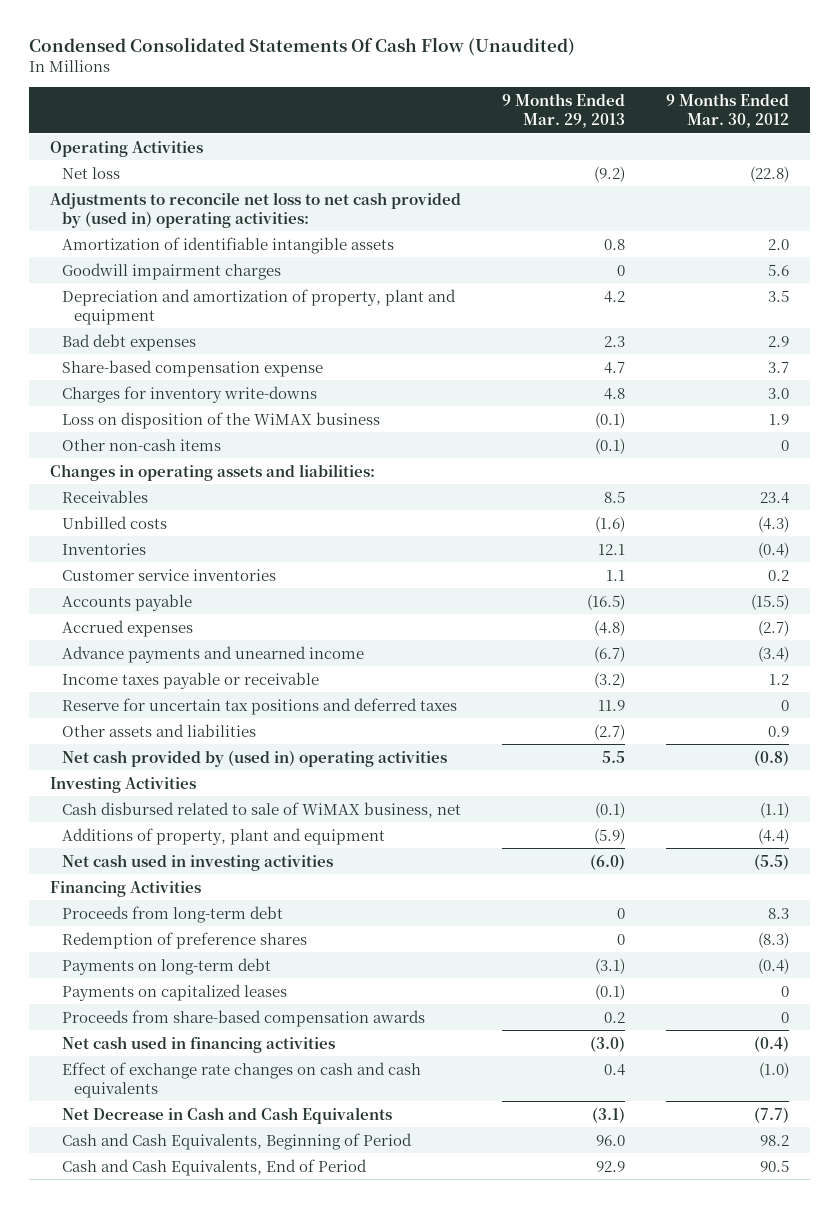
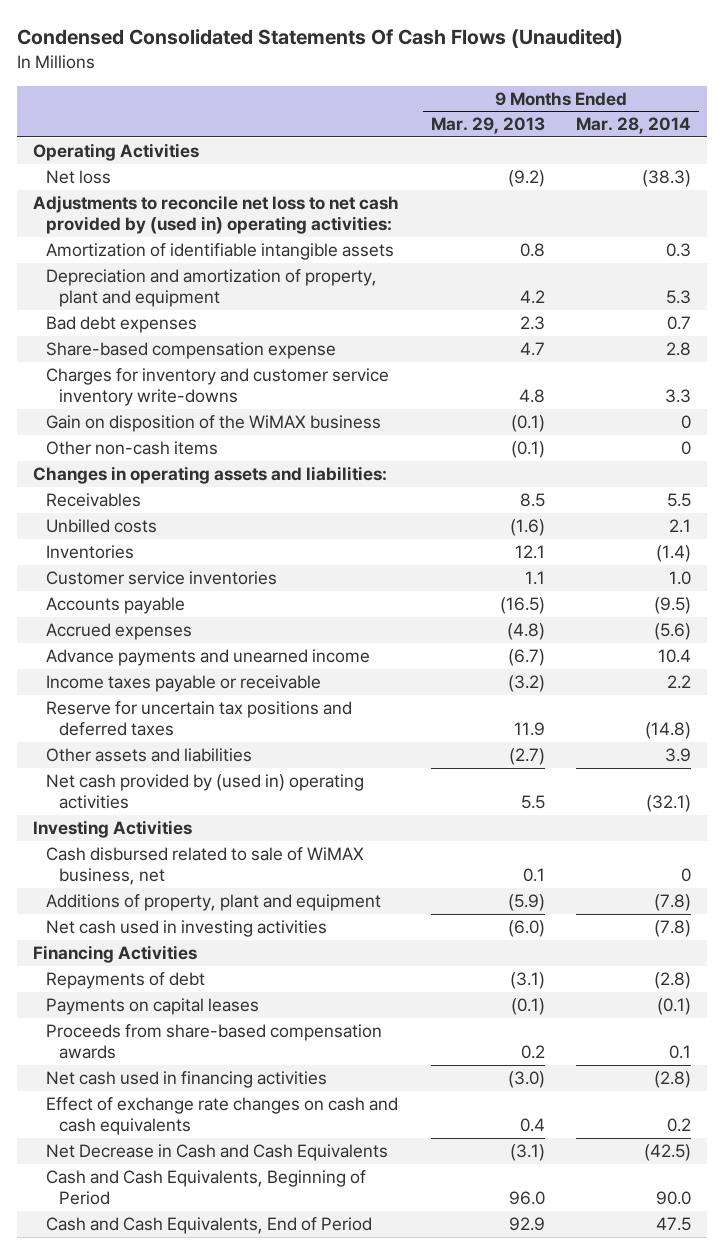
- Condensed Consolidated Statements Of Cash Flow (Unaudited)
+ Condensed Consolidated Statements Of Cash Flows (Unaudited)
- | 9 Months Ended Mar. 29, 2013 | 9 Months Ended Mar. 30, 2012
+ | 9 Months Ended Mar. 29, 2013 | 9 Months Ended Mar. 28, 2014
- Goodwill impairment charges | 0 | 5.6
- Charges for inventory write-downs | 4.8 | 3.0
- Loss on disposition of the WiMAX business | (0.1) | 1.9
+ Charges for inventory and customer service inventory write-downs | 4.8 | 3.3
+ Gain on disposition of the WiMAX business | (0.1) | 0
- Cash disbursed related to sale of WiMAX business, net | (0.1) | (1.1)
+ Cash disbursed related to sale of WiMAX business, net | 0.1 | 0
- Proceeds from long-term debt | 0 | 8.3
- Redemption of preference shares | 0 | (8.3)
- Payments on long-term debt | (3.1) | (0.4)
- Payments on capitalized leases | (0.1) | 0
+ Repayments of debt | (3.1) | (2.8)
+ Payments on capital leases | (0.1) | (0.1)

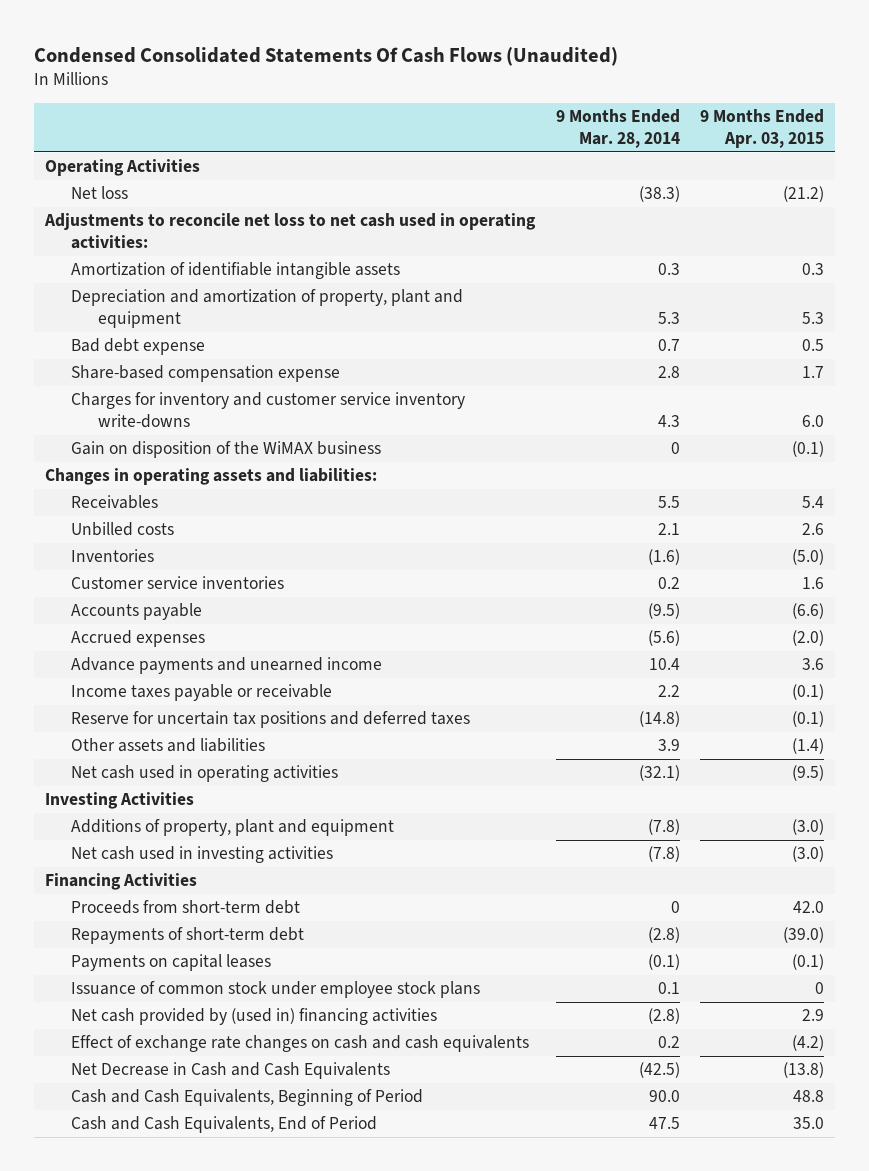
- | 9 Months Ended Mar. 29, 2013 | 9 Months Ended Mar. 28, 2014
+ | 9 Months Ended Mar. 28, 2014 | 9 Months Ended Apr. 03, 2015
- Adjustments to reconcile net loss to net cash provided by (used in) operating activities:
+ Adjustments to reconcile net loss to net cash used in operating activities:
- Bad debt expenses | 2.3 | 0.7
+ Bad debt expense | 0.7 | 0.5
- Charges for inventory and customer service inventory write-downs | 4.8 | 3.3
+ Charges for inventory and customer service inventory write-downs | 4.3 | 6.0
- Other non-cash items | (0.1) | 0
- Inventories | 12.1 | (1.4)
- Customer service inventories | 1.1 | 1.0
+ Inventories | (1.6) | (5.0)
+ Customer service inventories | 0.2 | 1.6
- Net cash provided by (used in) operating activities | 5.5 | (32.1)
+ Net cash used in operating activities | (32.1) | (9.5)
- Cash disbursed related to sale of WiMAX business, net | 0.1 | 0
- Repayments of debt | (3.1) | (2.8)
+ Proceeds from short-term debt | 0 | 42.0
+ Repayments of short-term debt | (2.8) | (39.0)
- Proceeds from share-based compensation awards | 0.2 | 0.1
- Net cash used in financing activities | (3.0) | (2.8)
+ Issuance of common stock under employee stock plans | 0.1 | 0
+ Net cash provided by (used in) financing activities | (2.8) | 2.9

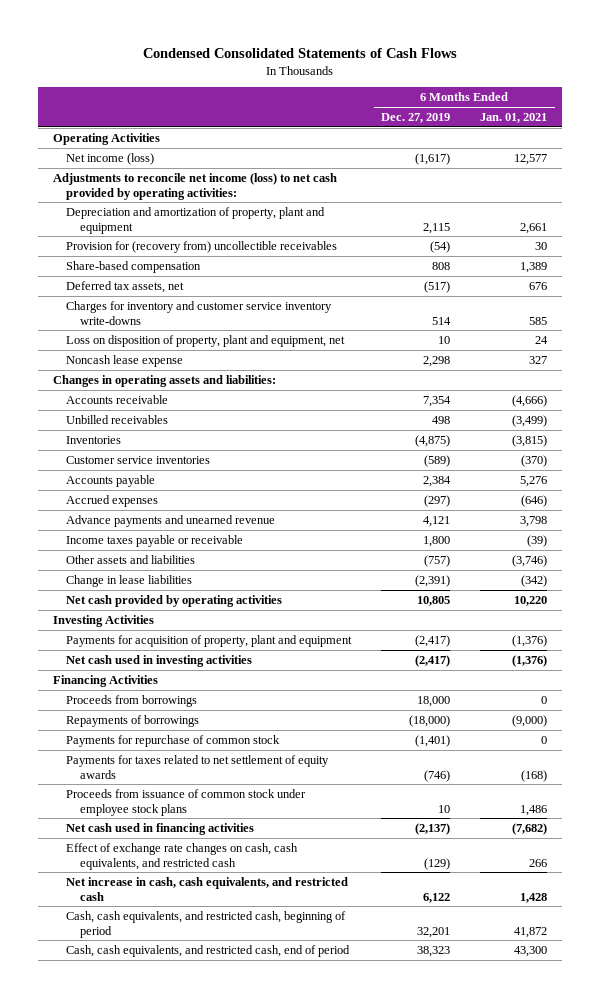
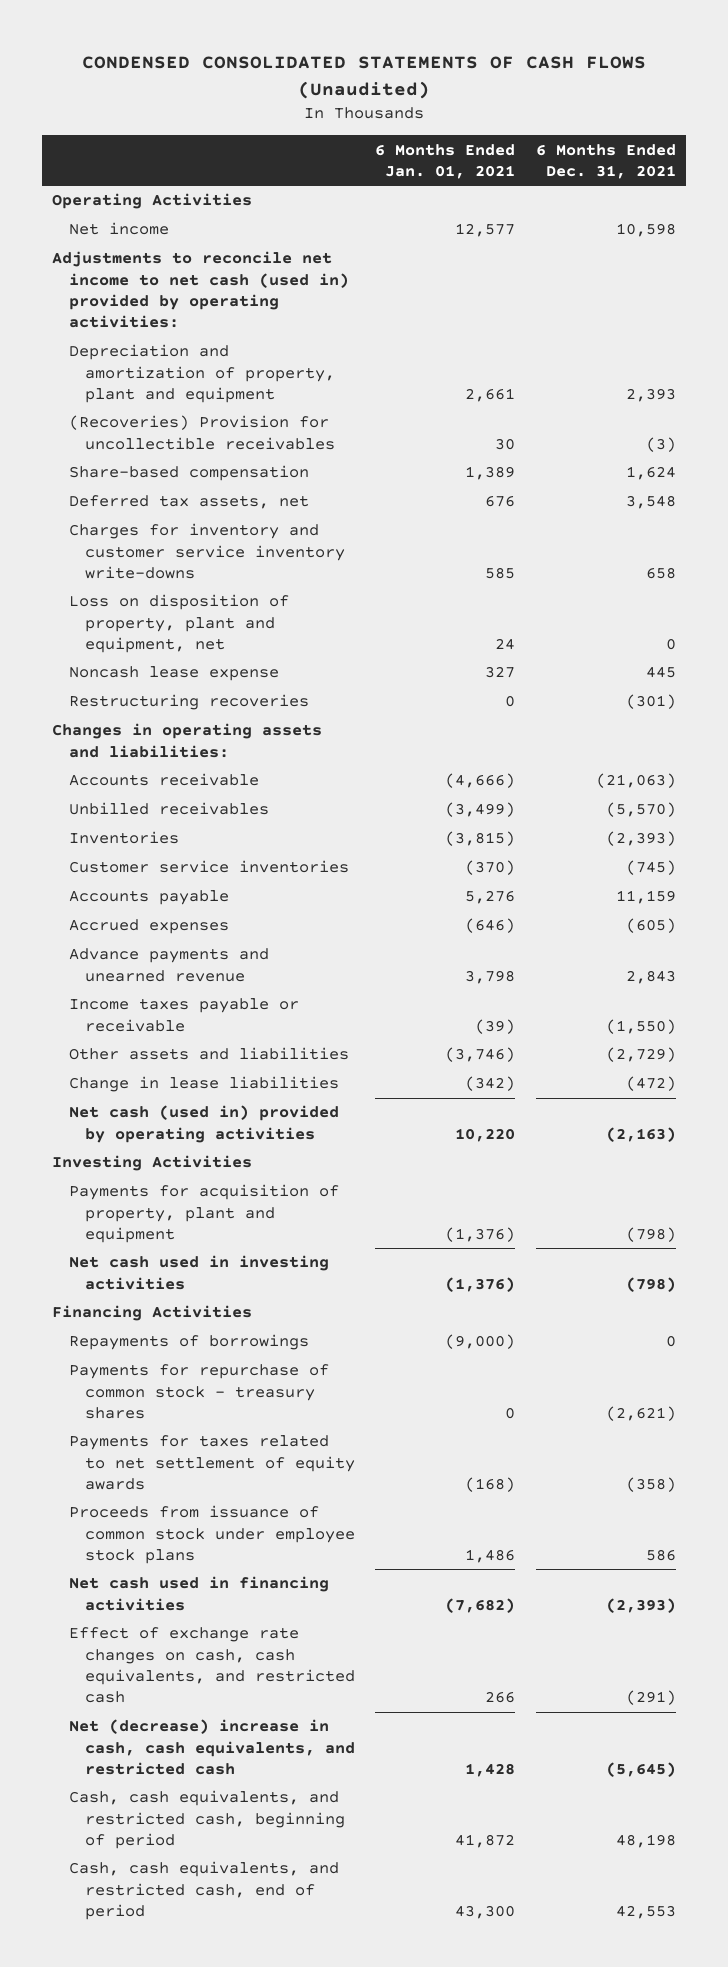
- Condensed Consolidated Statements of Cash Flows
+ CONDENSED CONSOLIDATED STATEMENTS OF CASH FLOWS (Unaudited)
- | 6 Months Ended Dec. 27, 2019 | 6 Months Ended Jan. 01, 2021
+ | 6 Months Ended Jan. 01, 2021 | 6 Months Ended Dec. 31, 2021
- Net income (loss) | (1,617) | 12,577
- Adjustments to reconcile net income (loss) to net cash provided by operating activities:
+ Net income | 12,577 | 10,598
+ Adjustments to reconcile net income to net cash (used in) provided by operating activities:
- Provision for (recovery from) uncollectible receivables | (54) | 30
+ (Recoveries) Provision for uncollectible receivables | 30 | (3)
+ Restructuring recoveries | 0 | (301)
- Net cash provided by operating activities | 10,805 | 10,220
+ Net cash (used in) provided by operating activities | 10,220 | (2,163)
- Proceeds from borrowings | 18,000 | 0
- Payments for repurchase of common stock | (1,401) | 0
+ Payments for repurchase of common stock - treasury shares | 0 | (2,621)
- Net increase in cash, cash equivalents, and restricted cash | 6,122 | 1,428
+ Net (decrease) increase in cash, cash equivalents, and restricted cash | 1,428 | (5,645)

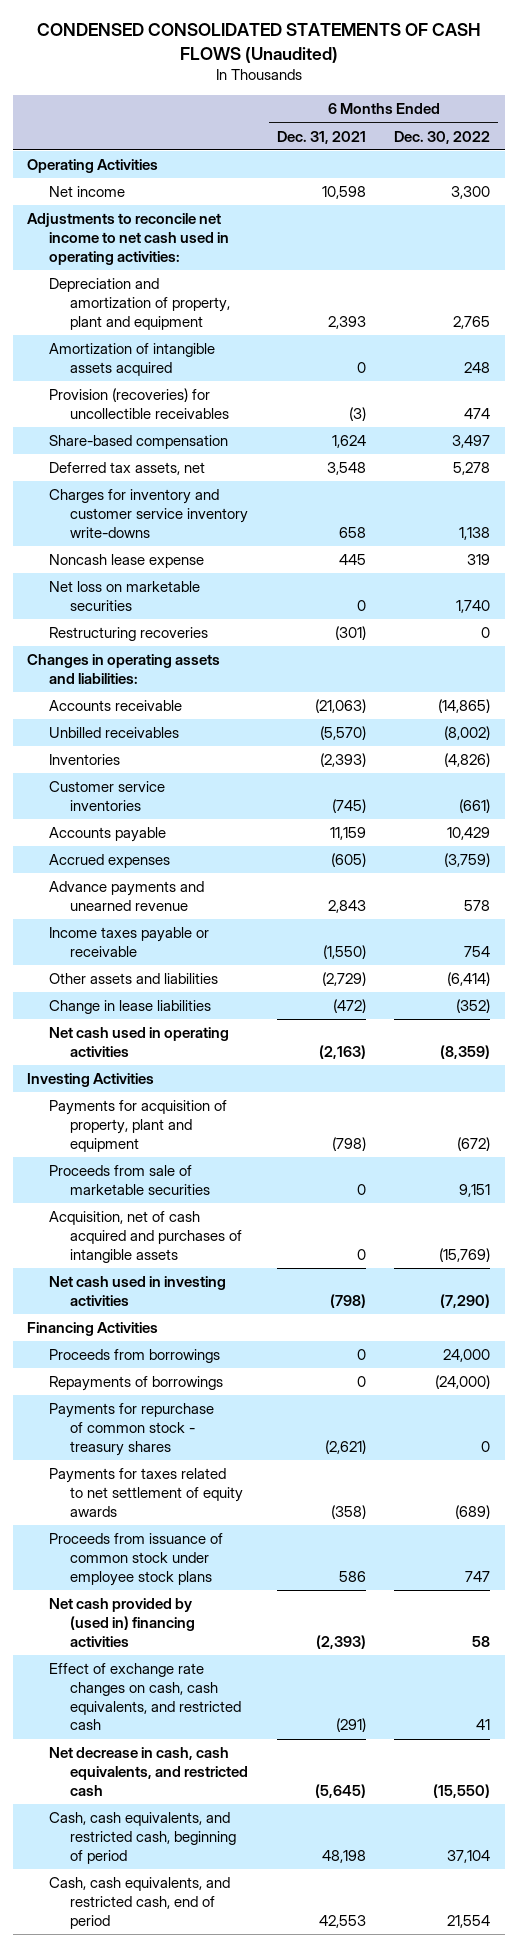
- | 6 Months Ended Jan. 01, 2021 | 6 Months Ended Dec. 31, 2021
+ | 6 Months Ended Dec. 31, 2021 | 6 Months Ended Dec. 30, 2022
- Adjustments to reconcile net income to net cash (used in) provided by operating activities:
+ Adjustments to reconcile net income to net cash used in operating activities:
- (Recoveries) Provision for uncollectible receivables | 30 | (3)
+ Amortization of intangible assets acquired | 0 | 248
+ Provision (recoveries) for uncollectible receivables | (3) | 474
- Loss on disposition of property, plant and equipment, net | 24 | 0
+ Net loss on marketable securities | 0 | 1,740
- Net cash (used in) provided by operating activities | 10,220 | (2,163)
+ Net cash used in operating activities | (2,163) | (8,359)
+ Proceeds from sale of marketable securities | 0 | 9,151
+ Acquisition, net of cash acquired and purchases of intangible assets | 0 | (15,769)
+ Proceeds from borrowings | 0 | 24,000
- Net cash used in financing activities | (7,682) | (2,393)
+ Net cash provided by (used in) financing activities | (2,393) | 58
- Net (decrease) increase in cash, cash equivalents, and restricted cash | 1,428 | (5,645)
+ Net decrease in cash, cash equivalents, and restricted cash | (5,645) | (15,550)

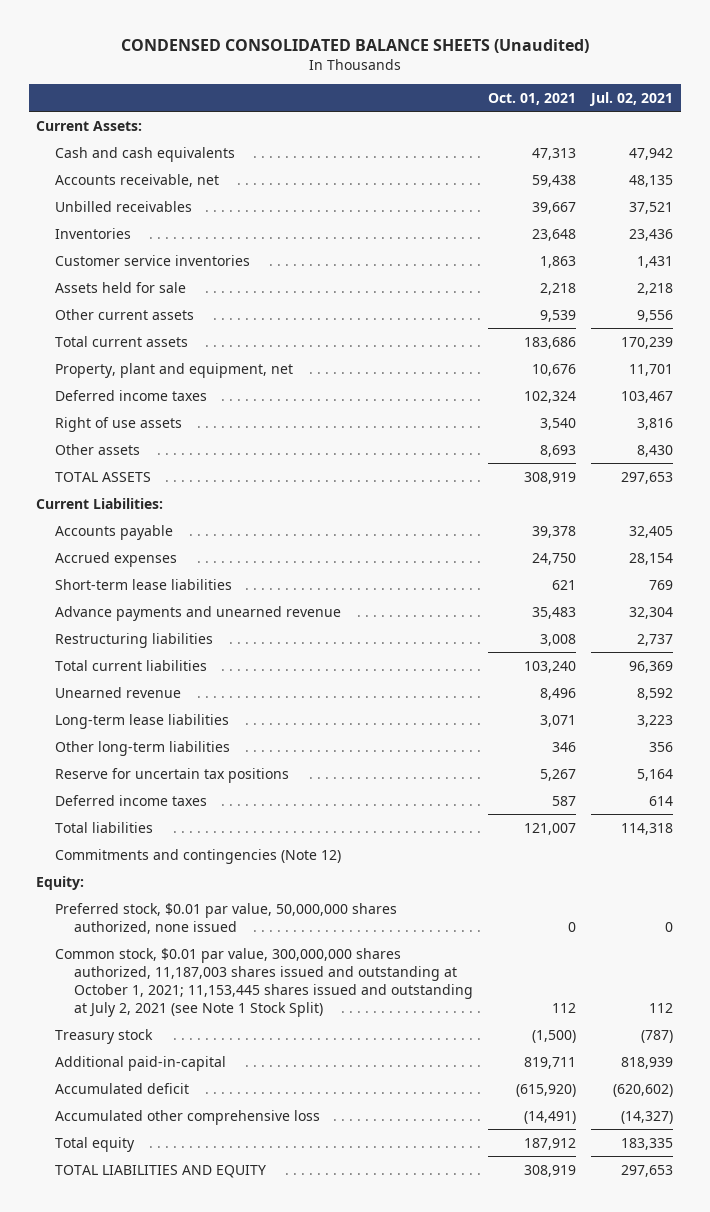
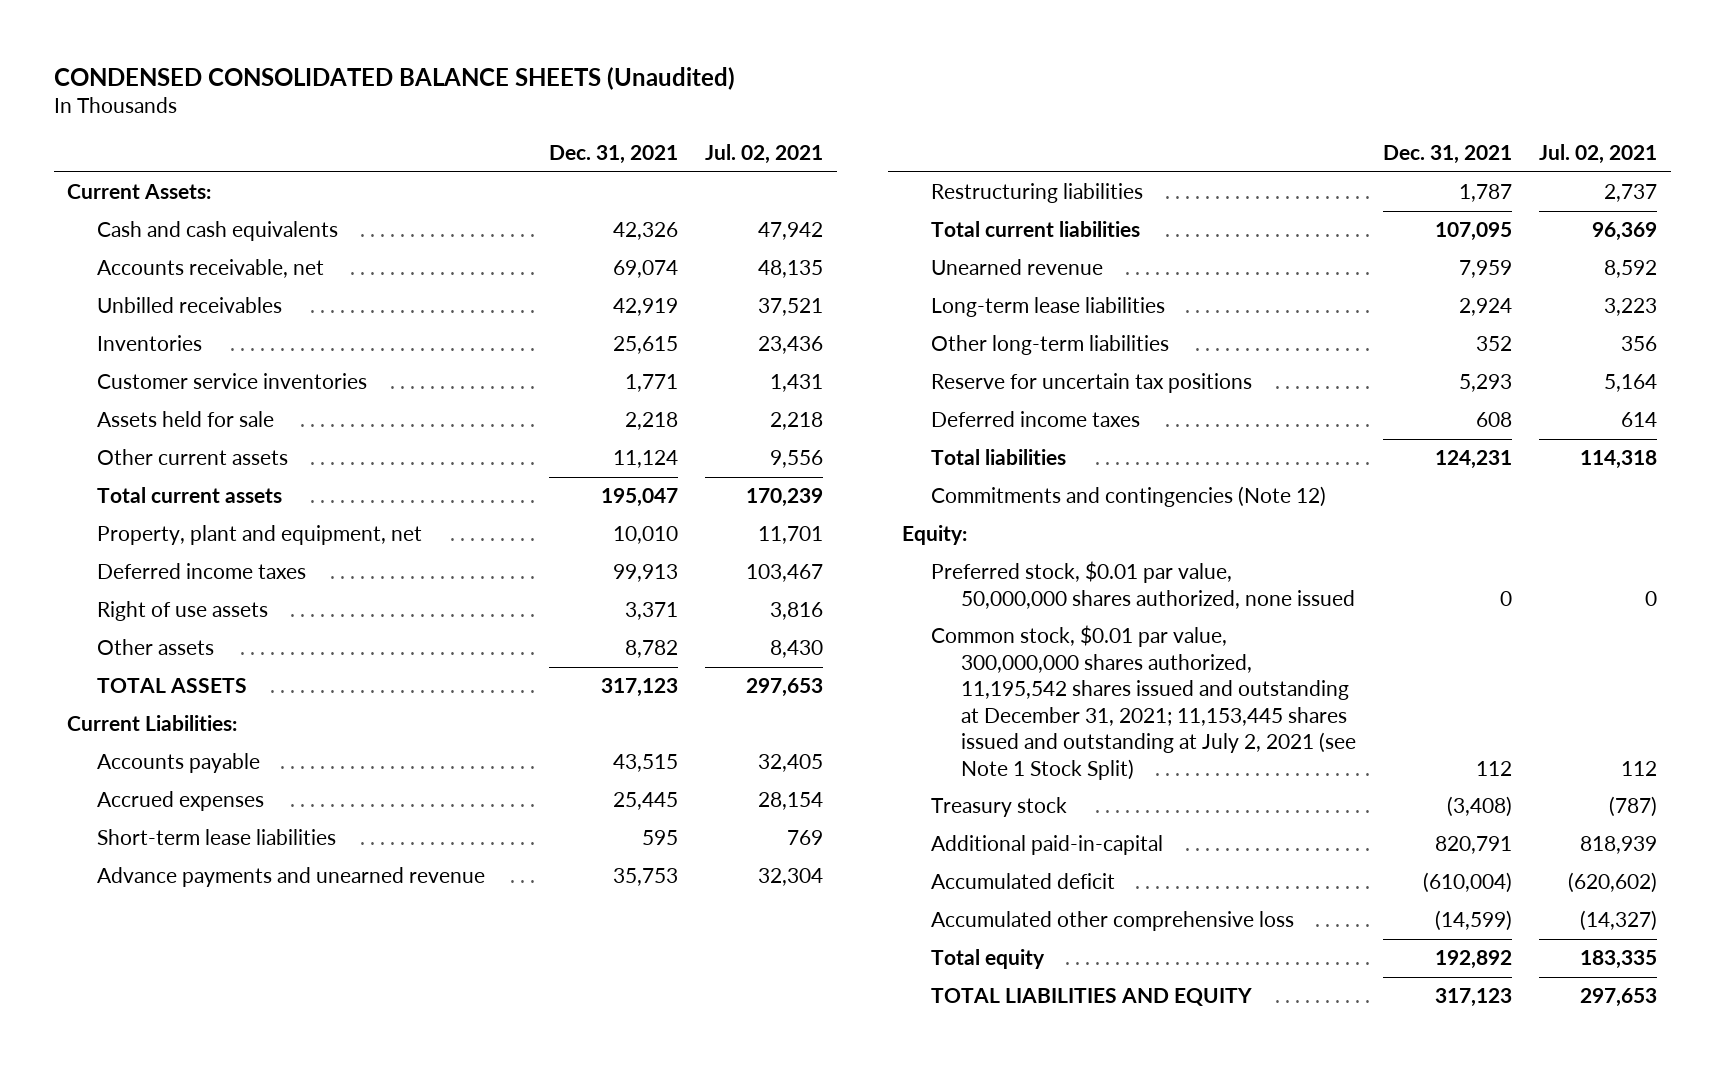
- | Oct. 01, 2021 | Jul. 02, 2021
+ | Dec. 31, 2021 | Jul. 02, 2021
- Common stock, $0.01 par value, 300,000,000 shares authorized, 11,187,003 shares issued and outstanding at October 1, 2021; 11,153,445 shares issued and outstanding at July 2, 2021 (see Note 1 Stock Split) | 112 | 112
+ Common stock, $0.01 par value, 300,000,000 shares authorized, 11,195,542 shares issued and outstanding at December 31, 2021; 11,153,445 shares issued and outstanding at July 2, 2021 (see Note 1 Stock Split) | 112 | 112

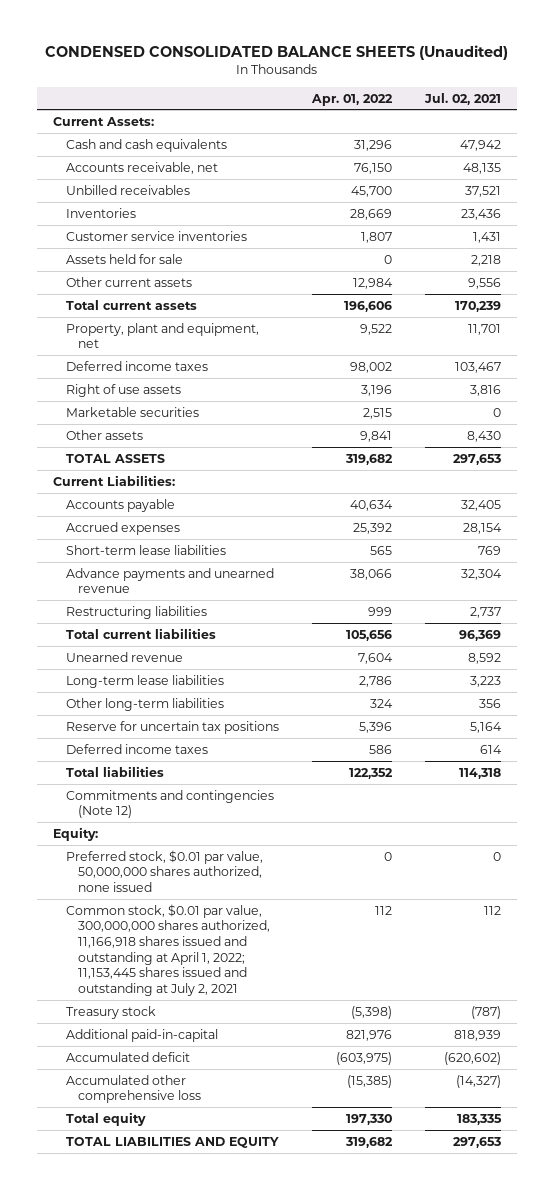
- | Dec. 31, 2021 | Jul. 02, 2021
+ | Apr. 01, 2022 | Jul. 02, 2021
+ Marketable securities | 2,515 | 0
- Common stock, $0.01 par value, 300,000,000 shares authorized, 11,195,542 shares issued and outstanding at December 31, 2021; 11,153,445 shares issued and outstanding at July 2, 2021 (see Note 1 Stock Split) | 112 | 112
+ Common stock, $0.01 par value, 300,000,000 shares authorized, 11,166,918 shares issued and outstanding at April 1, 2022; 11,153,445 shares issued and outstanding at July 2, 2021 | 112 | 112

